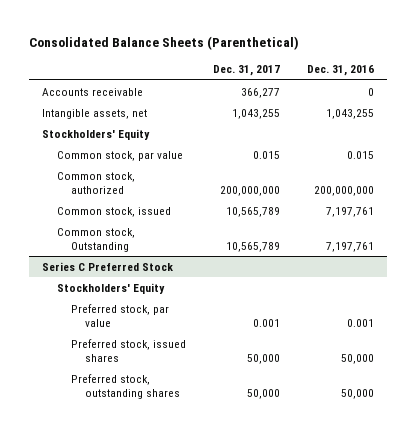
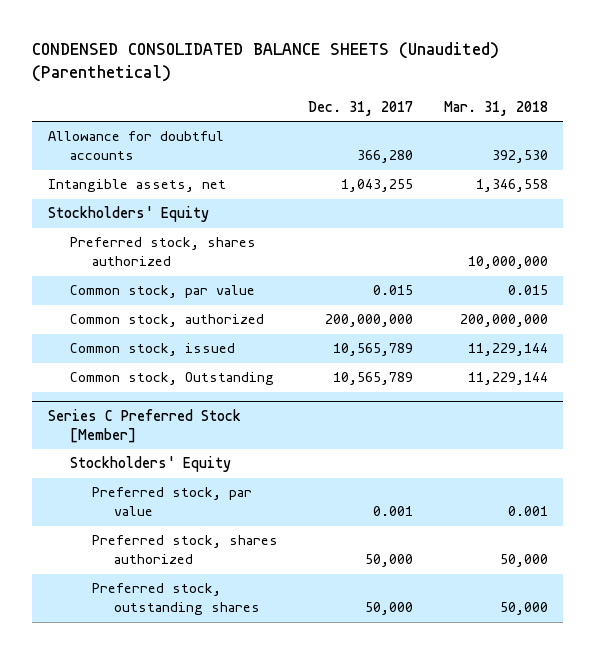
- Consolidated Balance Sheets (Parenthetical)
+ CONDENSED CONSOLIDATED BALANCE SHEETS (Unaudited) (Parenthetical)
- | Dec. 31, 2017 | Dec. 31, 2016
+ | Dec. 31, 2017 | Mar. 31, 2018
- Accounts receivable | 366,277 | 0
+ Allowance for doubtful accounts | 366,280 | 392,530
+ Preferred stock, shares authorized | | 10,000,000
- Series C Preferred Stock
+ Series C Preferred Stock [Member]
- Preferred stock, issued shares | 50,000 | 50,000
+ Preferred stock, shares authorized | 50,000 | 50,000

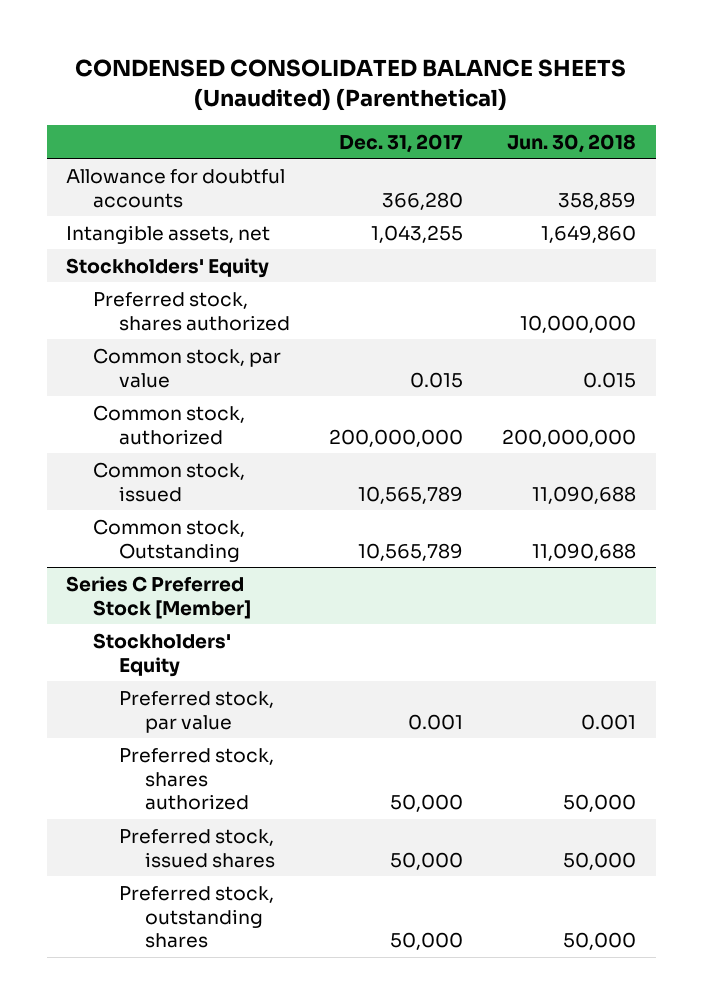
- | Dec. 31, 2017 | Mar. 31, 2018
+ | Dec. 31, 2017 | Jun. 30, 2018
@ Series C Preferred Stock [Member]
+ Preferred stock, issued shares | 50,000 | 50,000

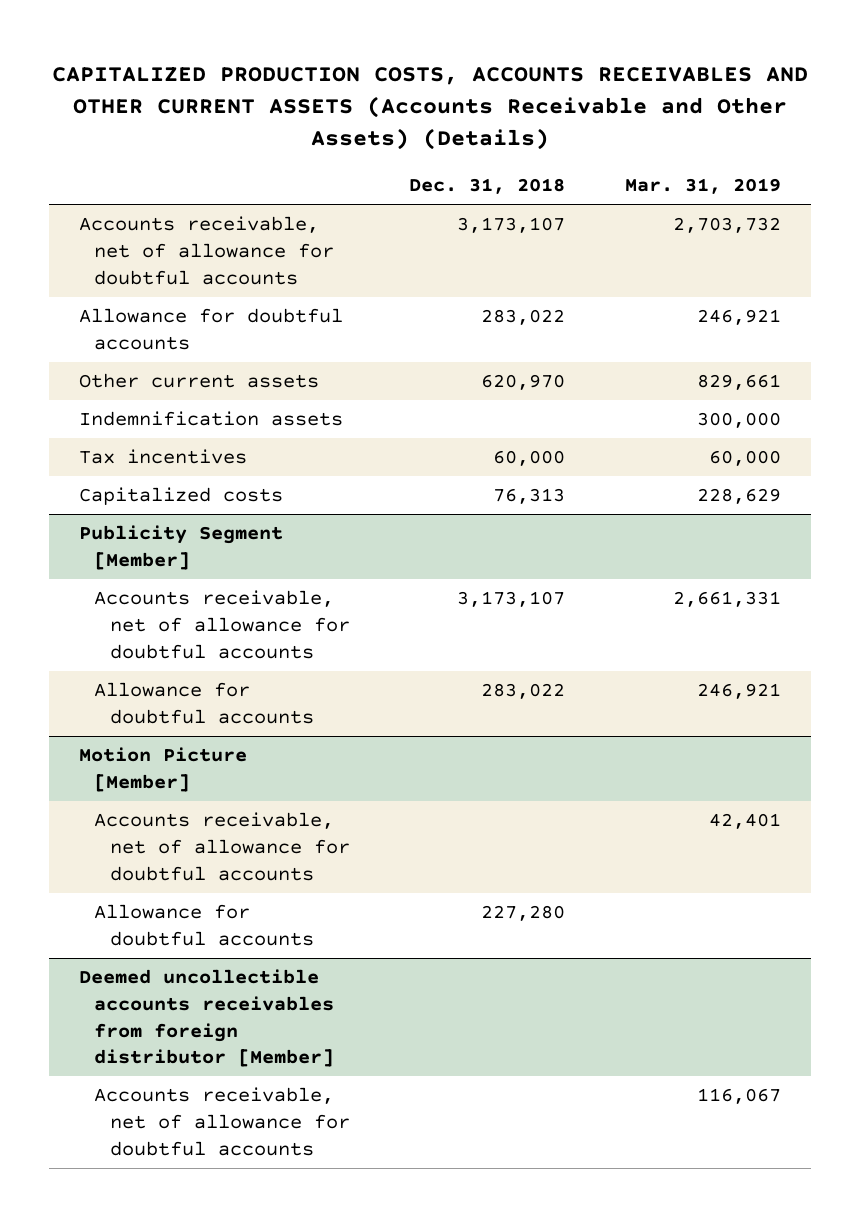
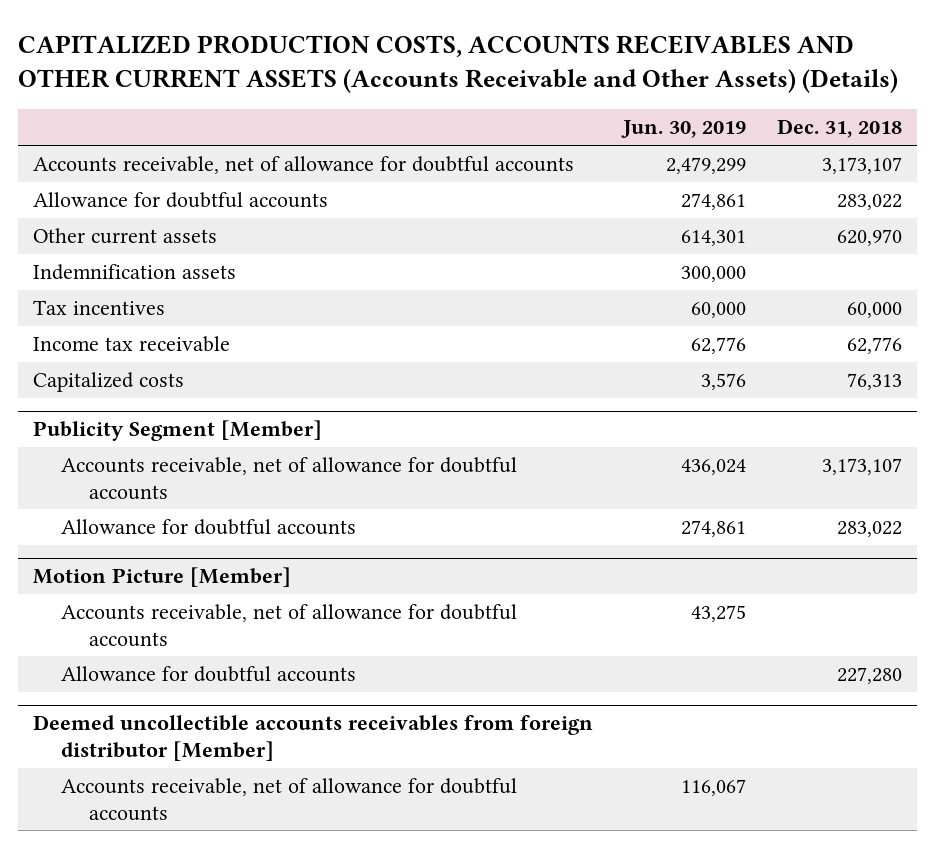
- | Dec. 31, 2018 | Mar. 31, 2019
+ | Jun. 30, 2019 | Dec. 31, 2018
+ Income tax receivable | 62,776 | 62,776

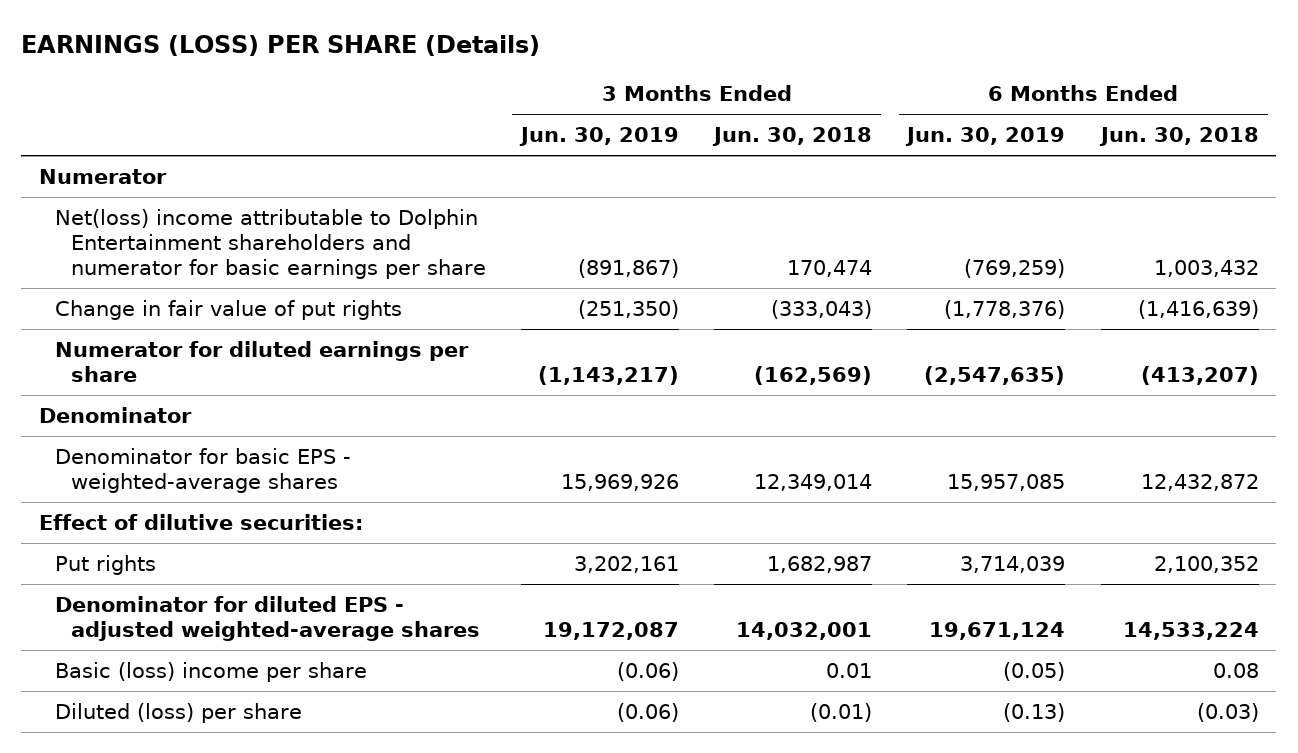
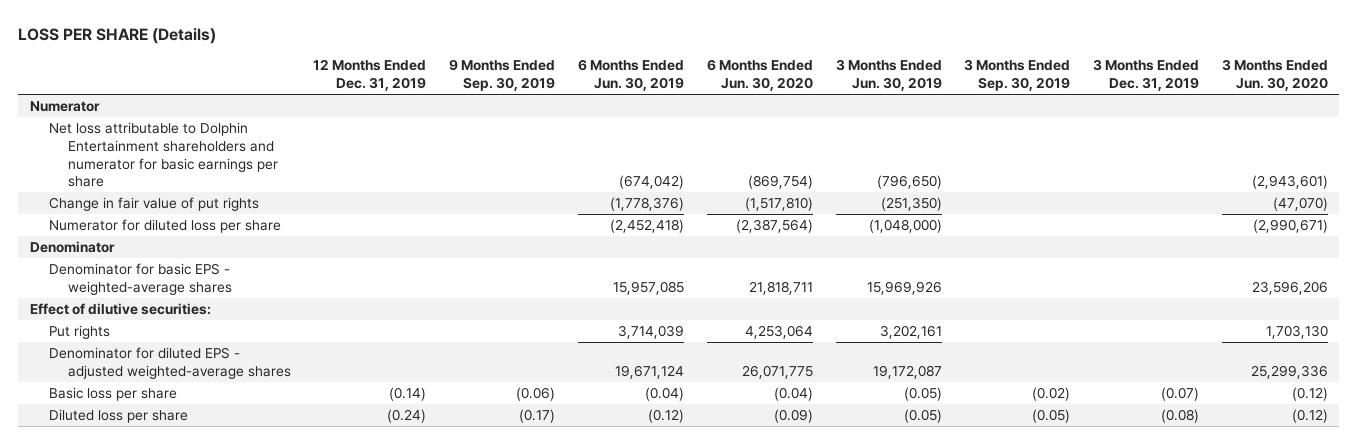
- EARNINGS (LOSS) PER SHARE (Details)
+ LOSS PER SHARE (Details)
- | 3 Months Ended Jun. 30, 2019 | 3 Months Ended Jun. 30, 2018 | 6 Months Ended Jun. 30, 2019 | 6 Months Ended Jun. 30, 2018
+ | 12 Months Ended Dec. 31, 2019 | 9 Months Ended Sep. 30, 2019 | 6 Months Ended Jun. 30, 2019 | 6 Months Ended Jun. 30, 2020 | 3 Months Ended Jun. 30, 2019 | 3 Months Ended Sep. 30, 2019 | 3 Months Ended Dec. 31, 2019 | 3 Months Ended Jun. 30, 2020
- Net(loss) income attributable to Dolphin Entertainment shareholders and numerator for basic earnings per share | (891,867) | 170,474 | (769,259) | 1,003,432
+ Net loss attributable to Dolphin Entertainment shareholders and numerator for basic earnings per share | | | (674,042) | (869,754) | (796,650) | | | (2,943,601)
- Numerator for diluted earnings per share | (1,143,217) | (162,569) | (2,547,635) | (413,207)
+ Numerator for diluted loss per share | | | (2,452,418) | (2,387,564) | (1,048,000) | | | (2,990,671)
- Basic (loss) income per share | (0.06) | 0.01 | (0.05) | 0.08
- Diluted (loss) per share | (0.06) | (0.01) | (0.13) | (0.03)
+ Basic loss per share | (0.14) | (0.06) | (0.04) | (0.04) | (0.05) | (0.02) | (0.07) | (0.12)
+ Diluted loss per share | (0.24) | (0.17) | (0.12) | (0.09) | (0.05) | (0.05) | (0.08) | (0.12)

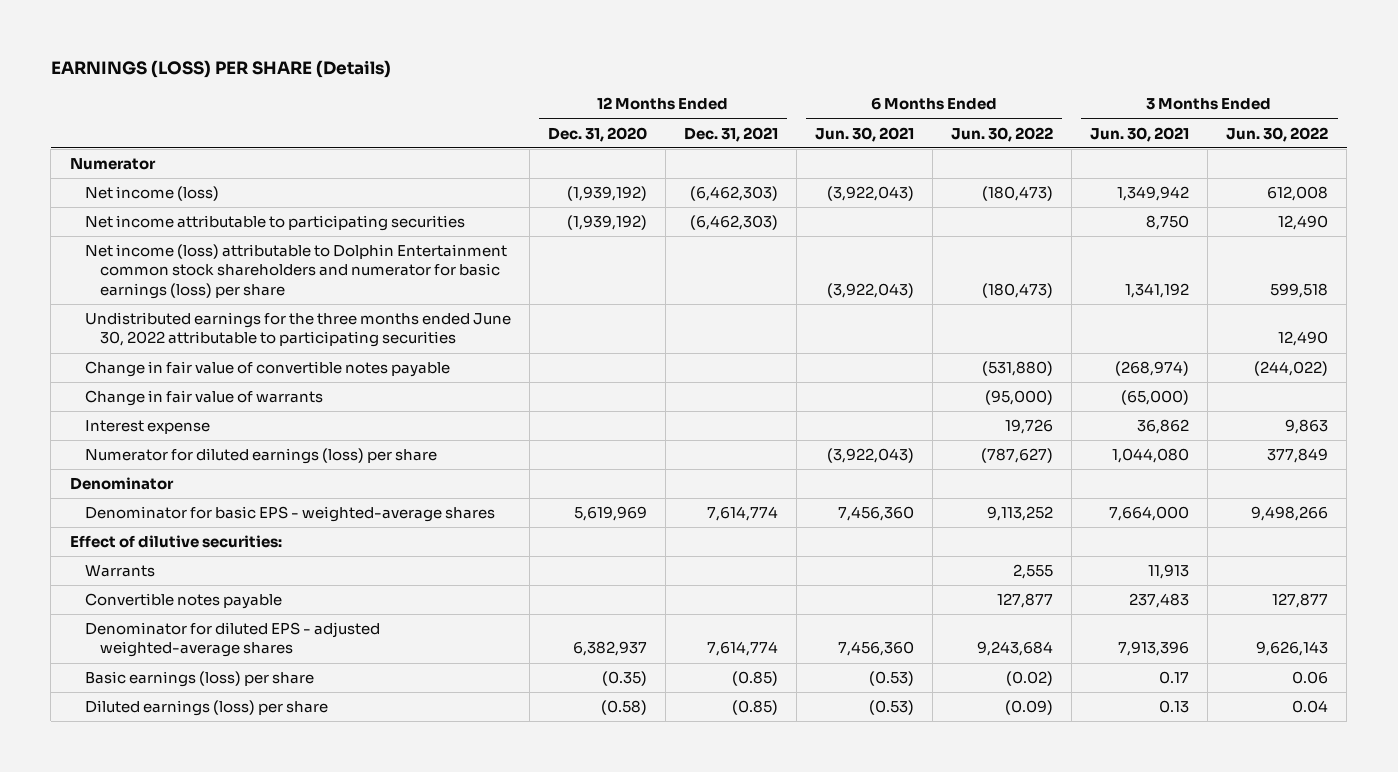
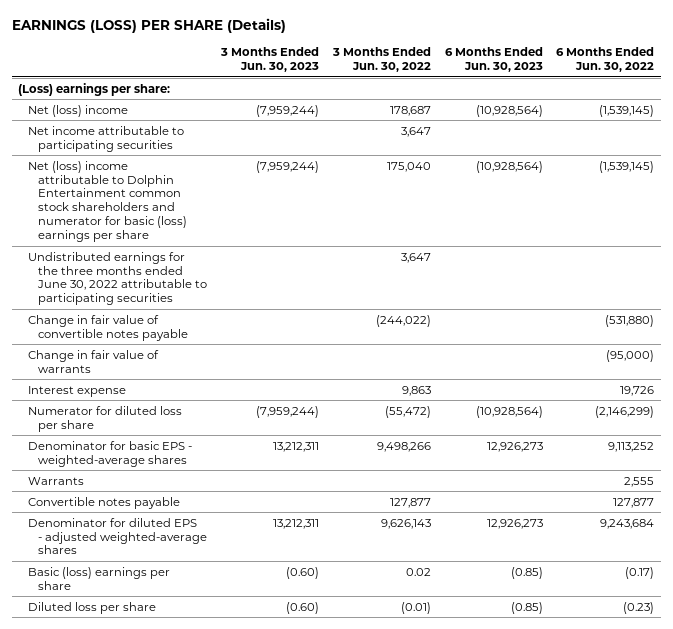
- | 12 Months Ended Dec. 31, 2020 | 12 Months Ended Dec. 31, 2021 | 6 Months Ended Jun. 30, 2021 | 6 Months Ended Jun. 30, 2022 | 3 Months Ended Jun. 30, 2021 | 3 Months Ended Jun. 30, 2022
+ | 3 Months Ended Jun. 30, 2023 | 3 Months Ended Jun. 30, 2022 | 6 Months Ended Jun. 30, 2023 | 6 Months Ended Jun. 30, 2022
- Numerator
- Net income (loss) | (1,939,192) | (6,462,303) | (3,922,043) | (180,473) | 1,349,942 | 612,008
- Net income attributable to participating securities | (1,939,192) | (6,462,303) | | | 8,750 | 12,490
- Net income (loss) attributable to Dolphin Entertainment common stock shareholders and numerator for basic earnings (loss) per share | | | (3,922,043) | (180,473) | 1,341,192 | 599,518
- Undistributed earnings for the three months ended June 30, 2022 attributable to participating securities | | | | | | 12,490
+ (Loss) earnings per share:
+ Net (loss) income | (7,959,244) | 178,687 | (10,928,564) | (1,539,145)
+ Net income attributable to participating securities | | 3,647 | |
+ Net (loss) income attributable to Dolphin Entertainment common stock shareholders and numerator for basic (loss) earnings per share | (7,959,244) | 175,040 | (10,928,564) | (1,539,145)
+ Undistributed earnings for the three months ended June 30, 2022 attributable to participating securities | | 3,647 | |
- Numerator for diluted earnings (loss) per share | | | (3,922,043) | (787,627) | 1,044,080 | 377,849
- Denominator
+ Numerator for diluted loss per share | (7,959,244) | (55,472) | (10,928,564) | (2,146,299)
- Effect of dilutive securities:
- Basic earnings (loss) per share | (0.35) | (0.85) | (0.53) | (0.02) | 0.17 | 0.06
- Diluted earnings (loss) per share | (0.58) | (0.85) | (0.53) | (0.09) | 0.13 | 0.04
+ Basic (loss) earnings per share | (0.60) | 0.02 | (0.85) | (0.17)
+ Diluted loss per share | (0.60) | (0.01) | (0.85) | (0.23)

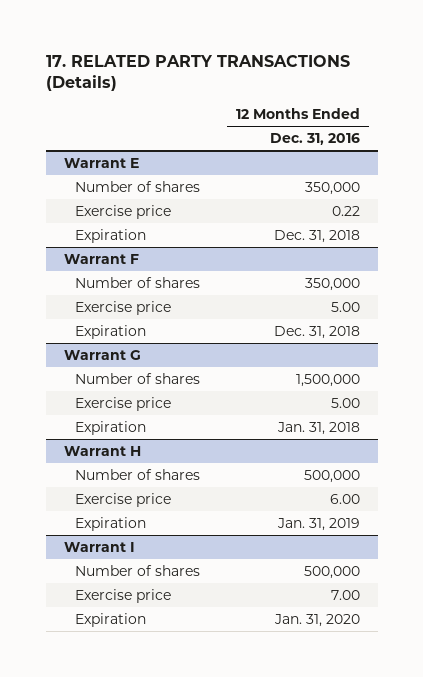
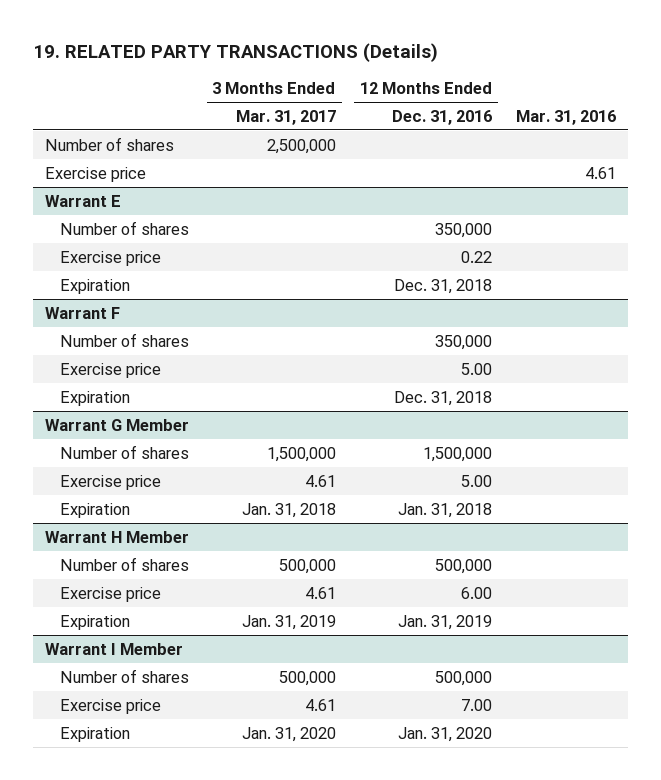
- 17. RELATED PARTY TRANSACTIONS (Details)
+ 19. RELATED PARTY TRANSACTIONS (Details)
- | 12 Months Ended Dec. 31, 2016
+ | 3 Months Ended Mar. 31, 2017 | 12 Months Ended Dec. 31, 2016 | Mar. 31, 2016
+ Number of shares | 2,500,000 | |
+ Exercise price | | | 4.61
- Warrant G
+ Warrant G Member
- Warrant H
+ Warrant H Member
- Warrant I
+ Warrant I Member

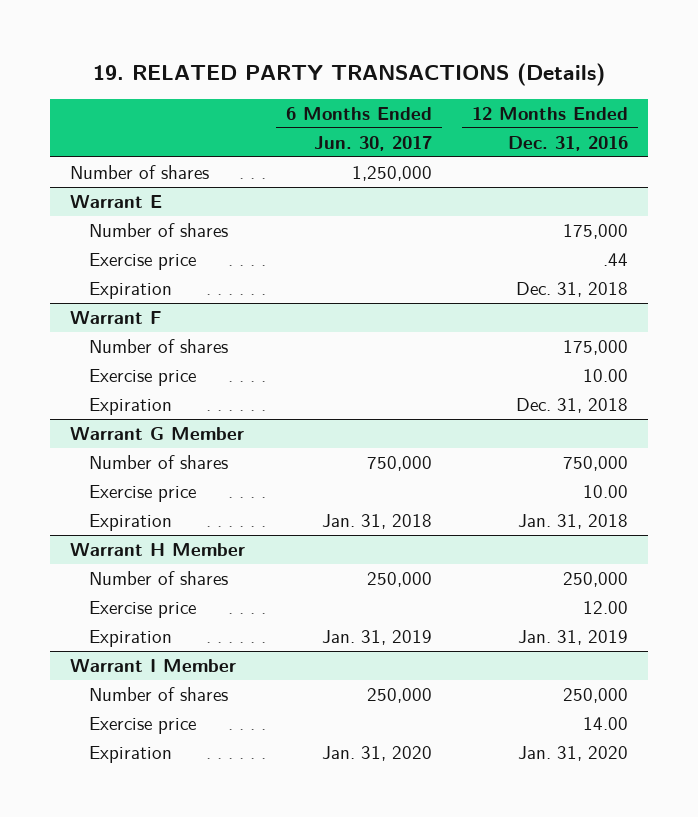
- | 3 Months Ended Mar. 31, 2017 | 12 Months Ended Dec. 31, 2016 | Mar. 31, 2016
+ | 6 Months Ended Jun. 30, 2017 | 12 Months Ended Dec. 31, 2016
- Exercise price | | | 4.61
@ Warrant E
- Number of shares | | 350,000 |
- Exercise price | | 0.22 |
+ Number of shares | | 175,000
+ Exercise price | | .44
@ Warrant F
- Number of shares | | 350,000 |
- Exercise price | | 5.00 |
+ Number of shares | | 175,000
+ Exercise price | | 10.00
@ Warrant G Member
- Number of shares | 1,500,000 | 1,500,000 |
- Exercise price | 4.61 | 5.00 |
+ Number of shares | 750,000 | 750,000
+ Exercise price | | 10.00
@ Warrant H Member
- Number of shares | 500,000 | 500,000 |
- Exercise price | 4.61 | 6.00 |
+ Number of shares | 250,000 | 250,000
+ Exercise price | | 12.00
@ Warrant I Member
- Number of shares | 500,000 | 500,000 |
- Exercise price | 4.61 | 7.00 |
+ Number of shares | 250,000 | 250,000
+ Exercise price | | 14.00

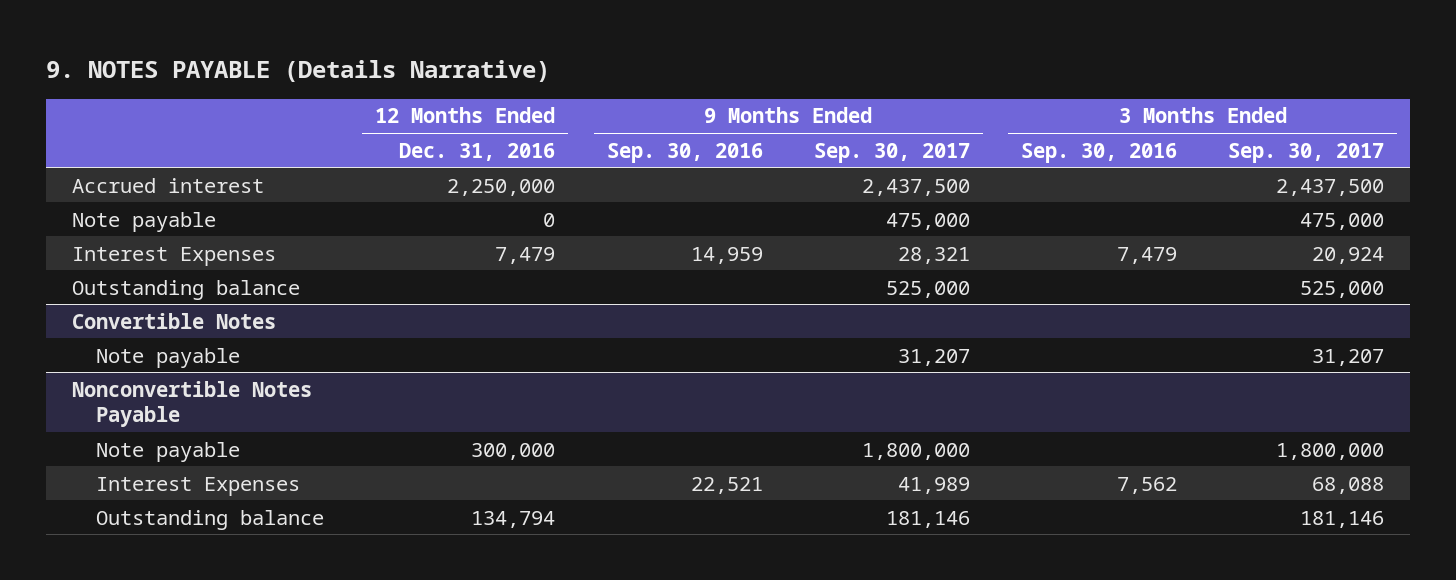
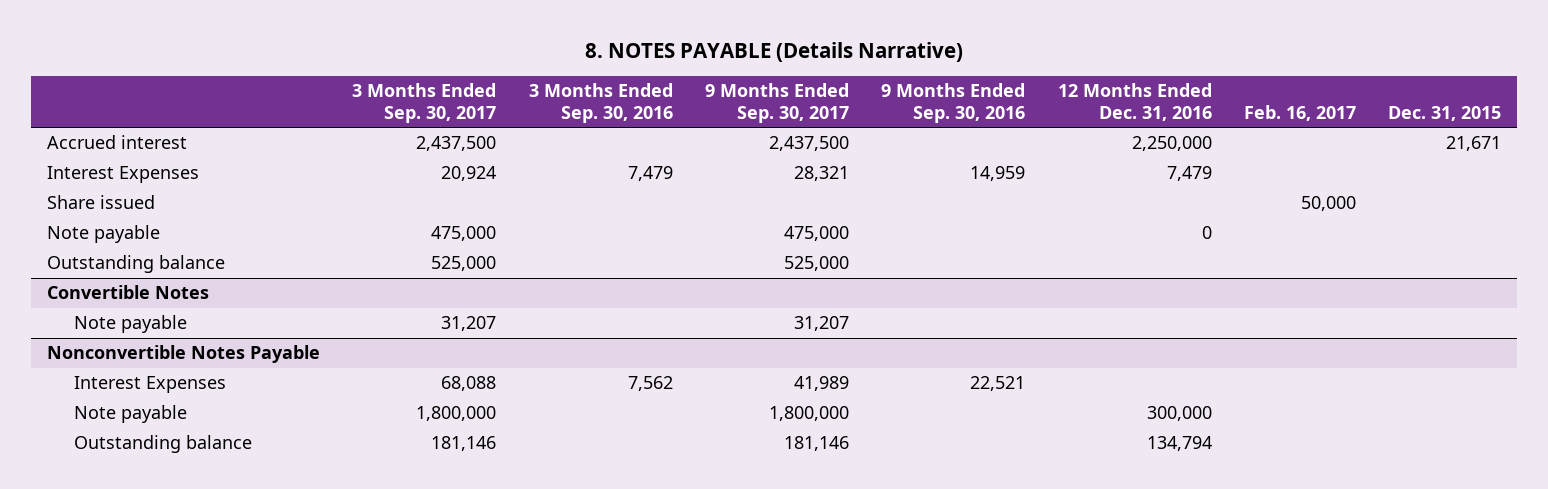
- 9. NOTES PAYABLE (Details Narrative)
+ 8. NOTES PAYABLE (Details Narrative)
- | 12 Months Ended Dec. 31, 2016 | 9 Months Ended Sep. 30, 2016 | 9 Months Ended Sep. 30, 2017 | 3 Months Ended Sep. 30, 2016 | 3 Months Ended Sep. 30, 2017
+ | 3 Months Ended Sep. 30, 2017 | 3 Months Ended Sep. 30, 2016 | 9 Months Ended Sep. 30, 2017 | 9 Months Ended Sep. 30, 2016 | 12 Months Ended Dec. 31, 2016 | Feb. 16, 2017 | Dec. 31, 2015
+ Share issued | | | | | | 50,000 |
moved down: Note payable | 475,000 | | 475,000 | | 0 | |
@ Nonconvertible Notes Payable
moved down: Note payable | 1,800,000 | | 1,800,000 | | 300,000 | |

